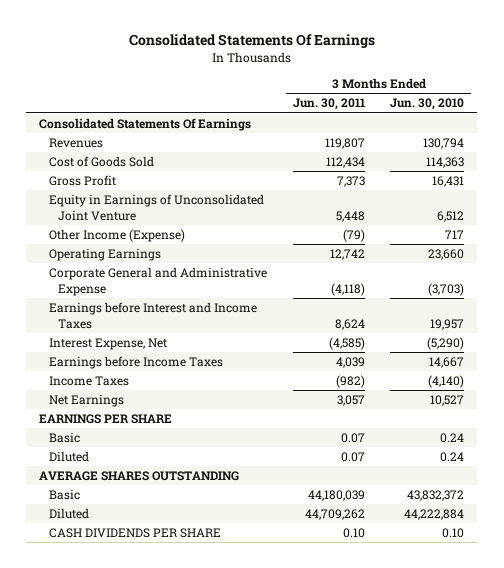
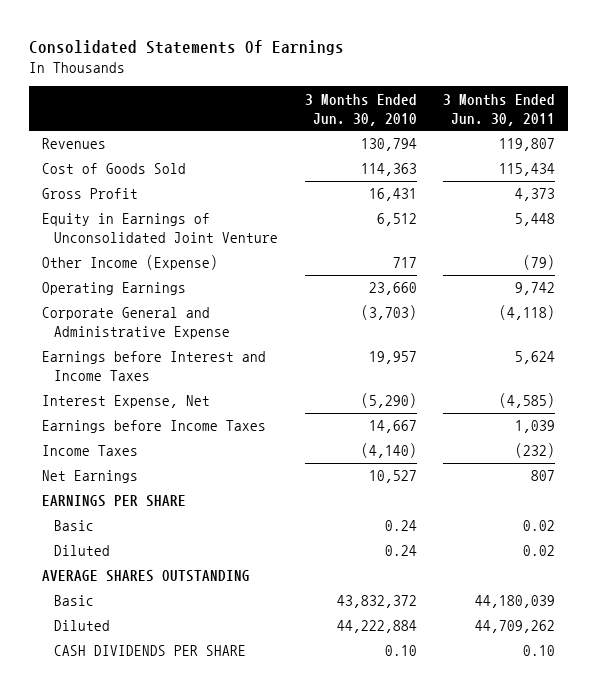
- | 3 Months Ended Jun. 30, 2011 | 3 Months Ended Jun. 30, 2010
+ | 3 Months Ended Jun. 30, 2010 | 3 Months Ended Jun. 30, 2011
- Consolidated Statements Of Earnings
- Cost of Goods Sold | 112,434 | 114,363
- Gross Profit | 7,373 | 16,431
+ Cost of Goods Sold | 114,363 | 115,434
+ Gross Profit | 16,431 | 4,373
- Operating Earnings | 12,742 | 23,660
+ Operating Earnings | 23,660 | 9,742
- Earnings before Interest and Income Taxes | 8,624 | 19,957
+ Earnings before Interest and Income Taxes | 19,957 | 5,624
- Earnings before Income Taxes | 4,039 | 14,667
- Income Taxes | (982) | (4,140)
- Net Earnings | 3,057 | 10,527
+ Earnings before Income Taxes | 14,667 | 1,039
+ Income Taxes | (4,140) | (232)
+ Net Earnings | 10,527 | 807
- Basic | 0.07 | 0.24
- Diluted | 0.07 | 0.24
+ Basic | 0.24 | 0.02
+ Diluted | 0.24 | 0.02

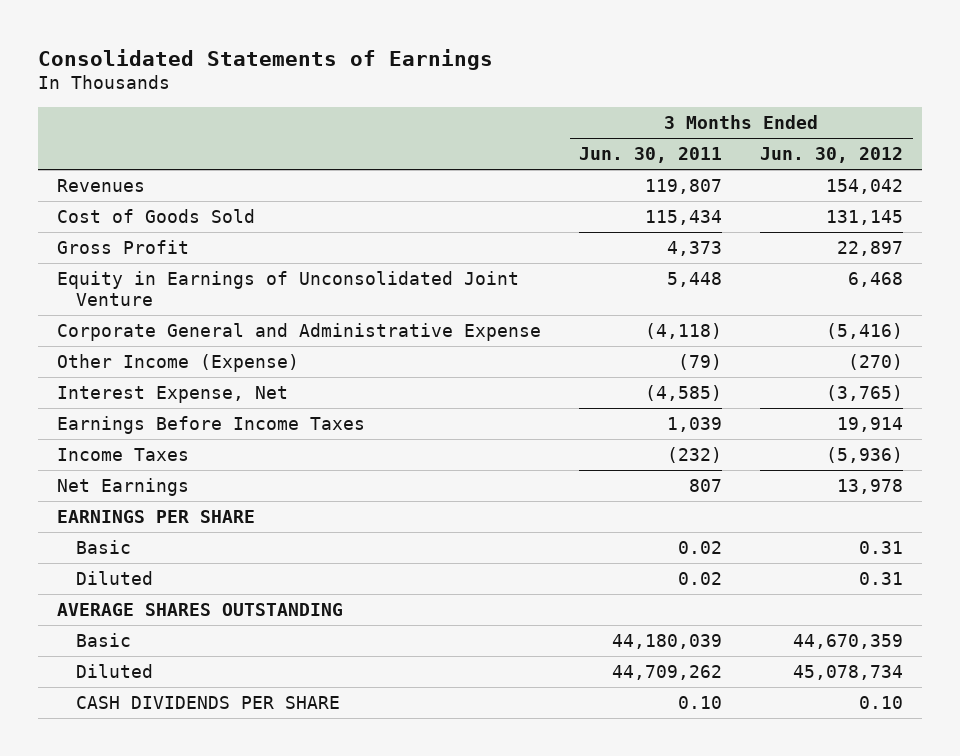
- Consolidated Statements Of Earnings
+ Consolidated Statements of Earnings
- | 3 Months Ended Jun. 30, 2010 | 3 Months Ended Jun. 30, 2011
+ | 3 Months Ended Jun. 30, 2011 | 3 Months Ended Jun. 30, 2012
- Operating Earnings | 23,660 | 9,742
- Earnings before Interest and Income Taxes | 19,957 | 5,624
moved down: Other Income (Expense) | (79) | (270)
- Earnings before Income Taxes | 14,667 | 1,039
+ Earnings Before Income Taxes | 1,039 | 19,914

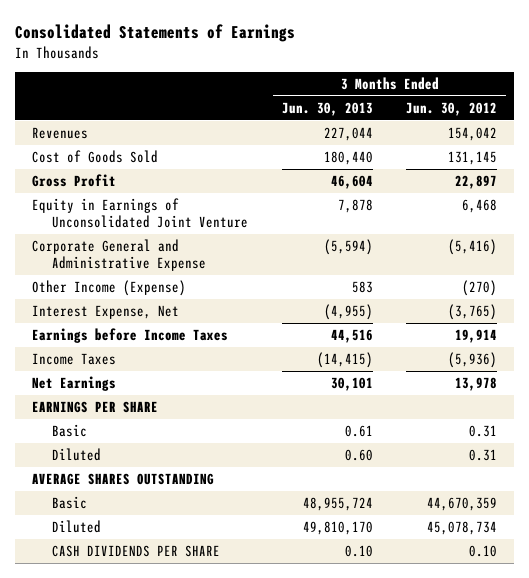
- | 3 Months Ended Jun. 30, 2011 | 3 Months Ended Jun. 30, 2012
+ | 3 Months Ended Jun. 30, 2013 | 3 Months Ended Jun. 30, 2012
- Earnings Before Income Taxes | 1,039 | 19,914
+ Earnings before Income Taxes | 44,516 | 19,914

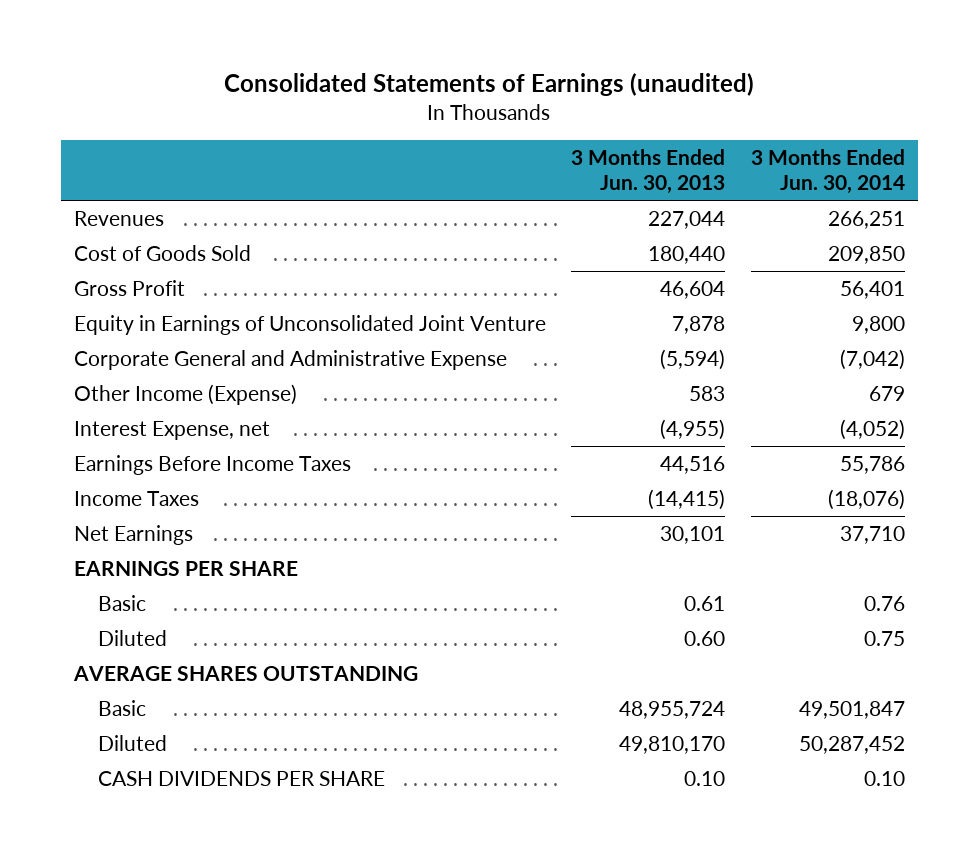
- Consolidated Statements of Earnings
+ Consolidated Statements of Earnings (unaudited)
- | 3 Months Ended Jun. 30, 2013 | 3 Months Ended Jun. 30, 2012
+ | 3 Months Ended Jun. 30, 2013 | 3 Months Ended Jun. 30, 2014
- Interest Expense, Net | (4,955) | (3,765)
- Earnings before Income Taxes | 44,516 | 19,914
+ Interest Expense, net | (4,955) | (4,052)
+ Earnings Before Income Taxes | 44,516 | 55,786

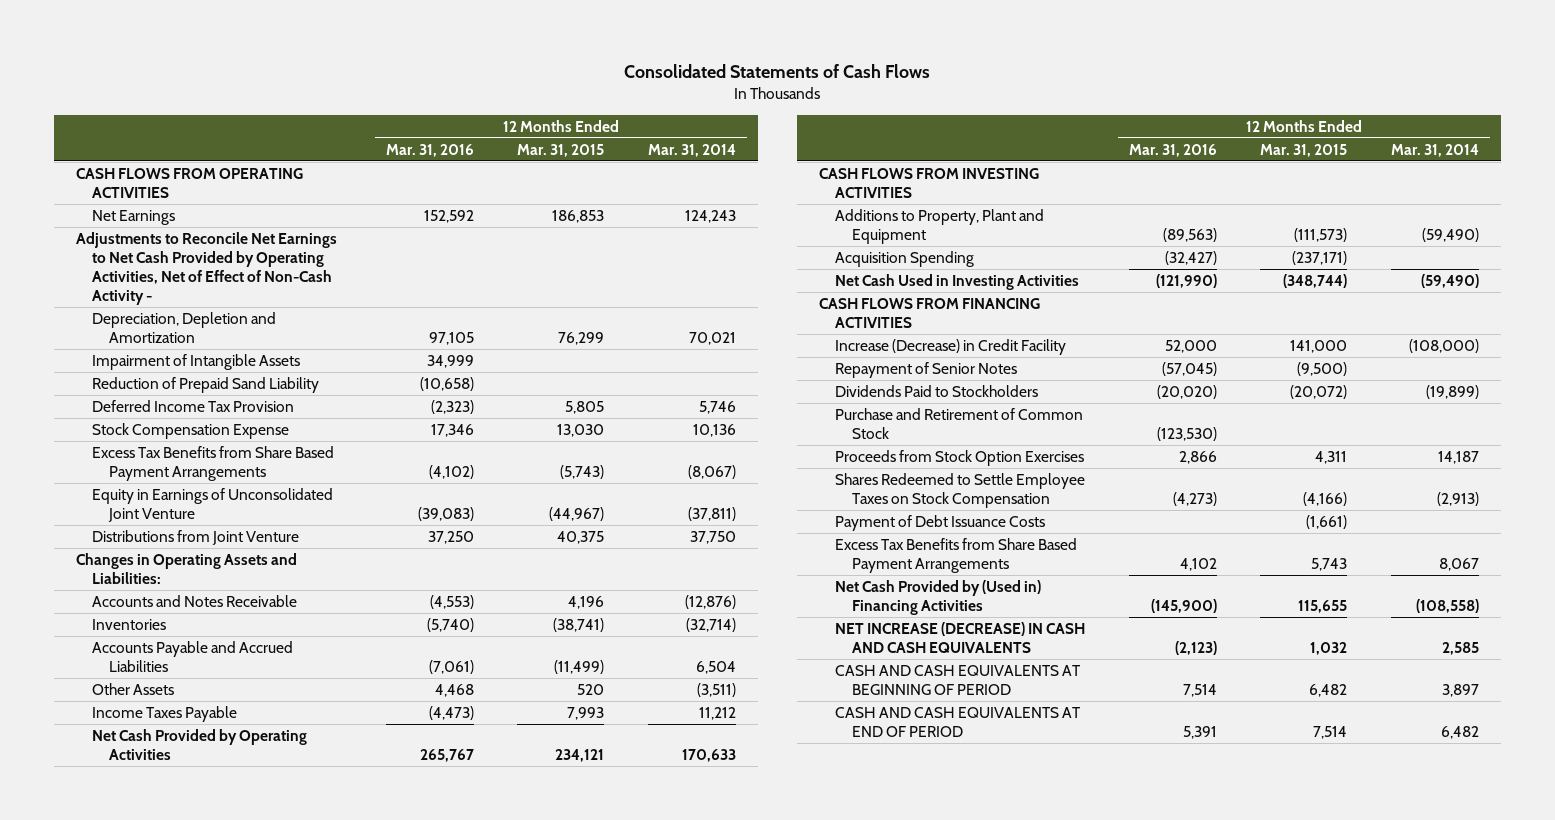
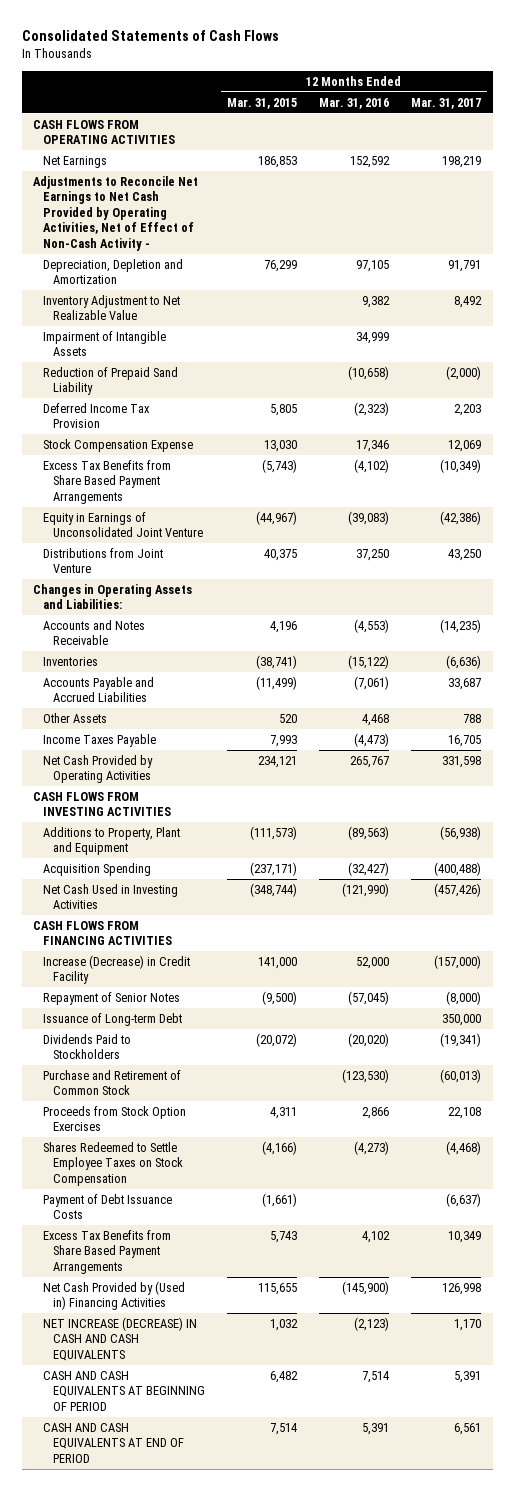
- | 12 Months Ended Mar. 31, 2016 | 12 Months Ended Mar. 31, 2015 | 12 Months Ended Mar. 31, 2014
+ | 12 Months Ended Mar. 31, 2015 | 12 Months Ended Mar. 31, 2016 | 12 Months Ended Mar. 31, 2017
+ Inventory Adjustment to Net Realizable Value | | 9,382 | 8,492
- Inventories | (5,740) | (38,741) | (32,714)
+ Inventories | (38,741) | (15,122) | (6,636)
+ Issuance of Long-term Debt | | | 350,000

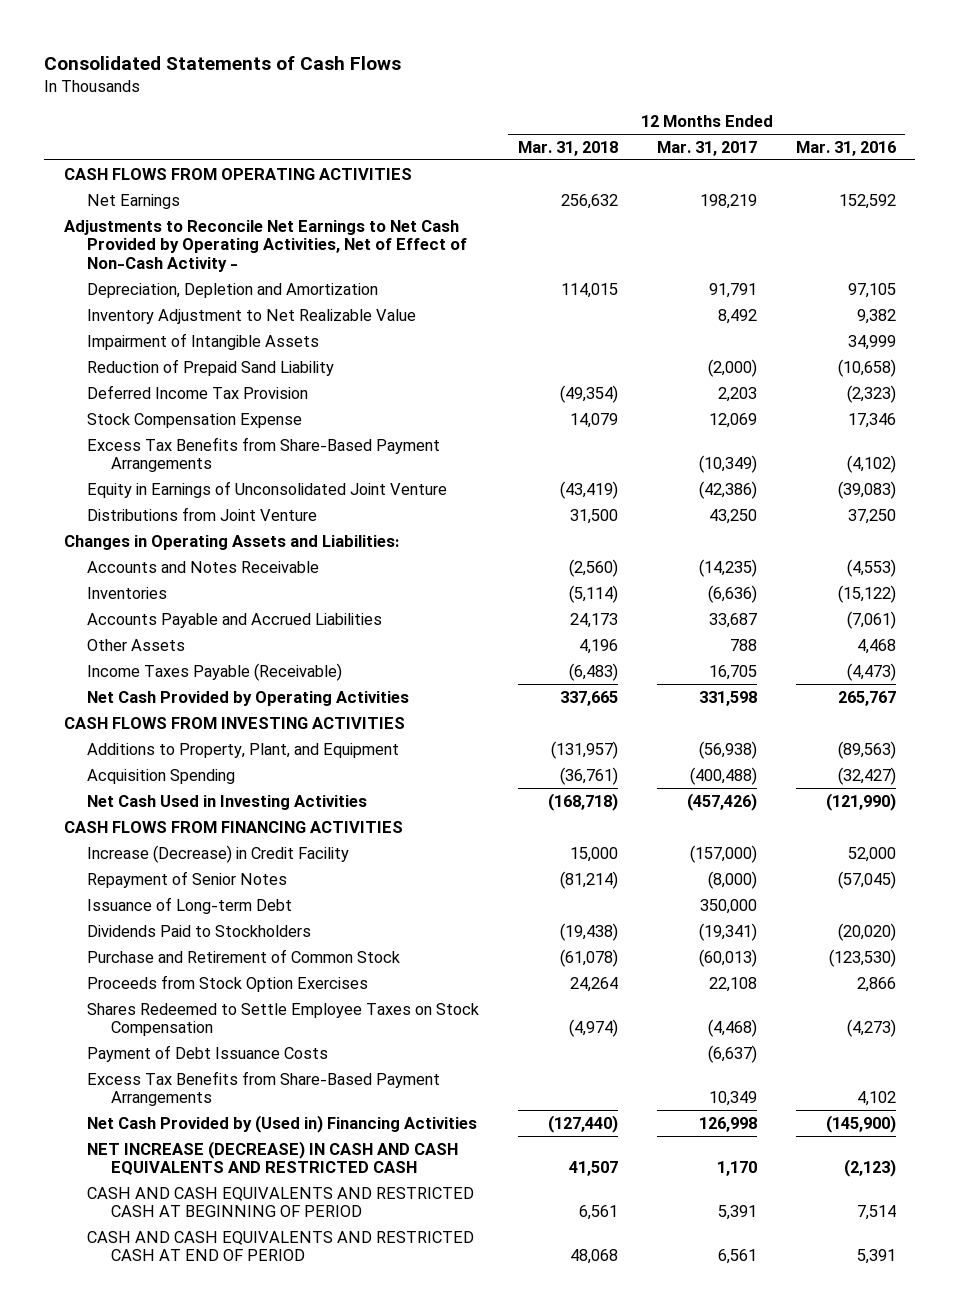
- | 12 Months Ended Mar. 31, 2015 | 12 Months Ended Mar. 31, 2016 | 12 Months Ended Mar. 31, 2017
+ | 12 Months Ended Mar. 31, 2018 | 12 Months Ended Mar. 31, 2017 | 12 Months Ended Mar. 31, 2016
- Excess Tax Benefits from Share Based Payment Arrangements | (5,743) | (4,102) | (10,349)
+ Excess Tax Benefits from Share-Based Payment Arrangements | | (10,349) | (4,102)
- Income Taxes Payable | 7,993 | (4,473) | 16,705
+ Income Taxes Payable (Receivable) | (6,483) | 16,705 | (4,473)
- Additions to Property, Plant and Equipment | (111,573) | (89,563) | (56,938)
+ Additions to Property, Plant, and Equipment | (131,957) | (56,938) | (89,563)
- Excess Tax Benefits from Share Based Payment Arrangements | 5,743 | 4,102 | 10,349
+ Excess Tax Benefits from Share-Based Payment Arrangements | | 10,349 | 4,102
- NET INCREASE (DECREASE) IN CASH AND CASH EQUIVALENTS | 1,032 | (2,123) | 1,170
- CASH AND CASH EQUIVALENTS AT BEGINNING OF PERIOD | 6,482 | 7,514 | 5,391
- CASH AND CASH EQUIVALENTS AT END OF PERIOD | 7,514 | 5,391 | 6,561
+ NET INCREASE (DECREASE) IN CASH AND CASH EQUIVALENTS AND RESTRICTED CASH | 41,507 | 1,170 | (2,123)
+ CASH AND CASH EQUIVALENTS AND RESTRICTED CASH AT BEGINNING OF PERIOD | 6,561 | 5,391 | 7,514
+ CASH AND CASH EQUIVALENTS AND RESTRICTED CASH AT END OF PERIOD | 48,068 | 6,561 | 5,391

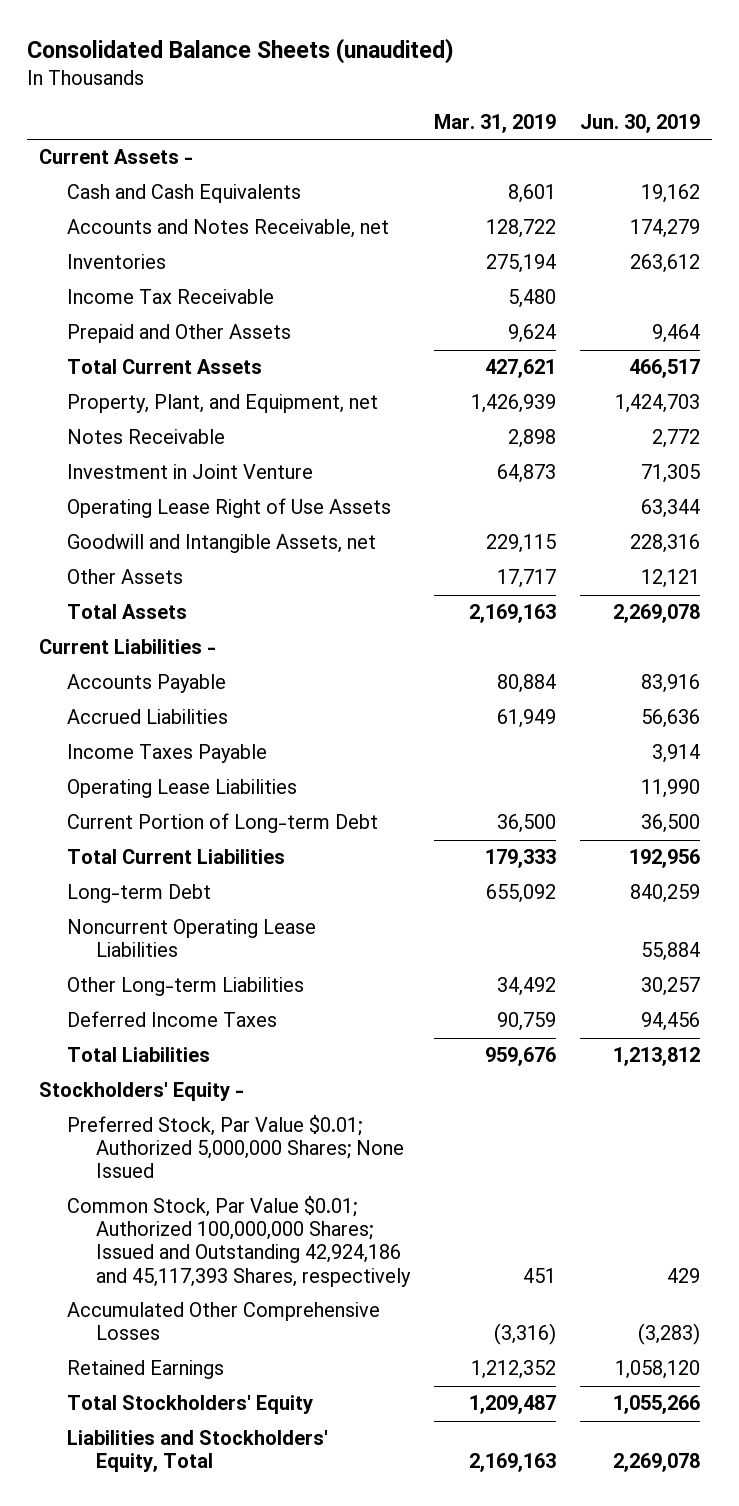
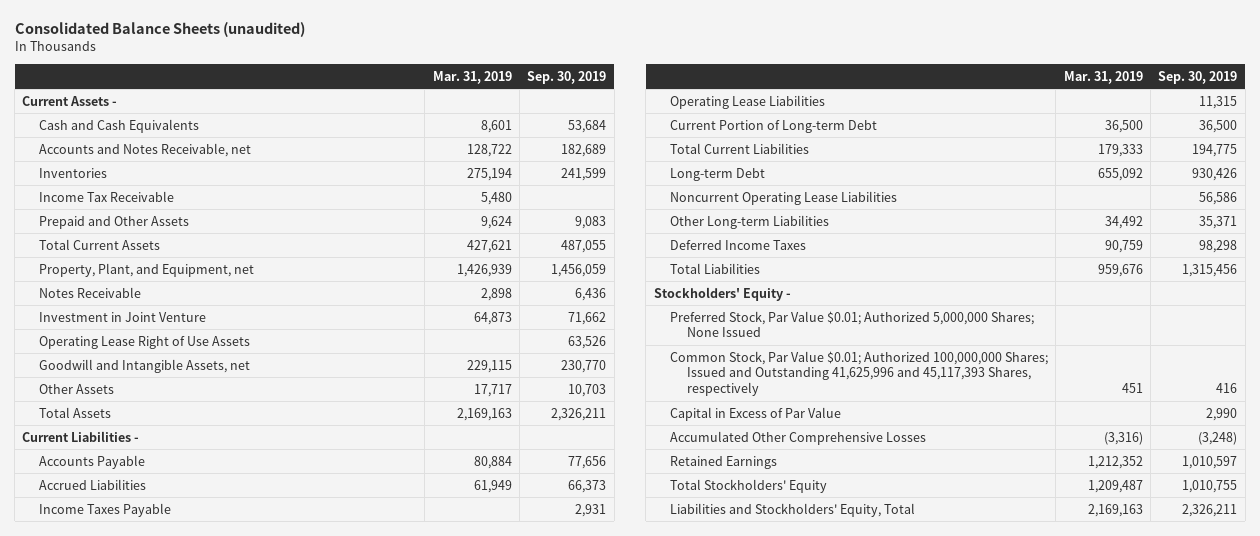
- | Mar. 31, 2019 | Jun. 30, 2019
+ | Mar. 31, 2019 | Sep. 30, 2019
- Common Stock, Par Value $0.01; Authorized 100,000,000 Shares; Issued and Outstanding 42,924,186 and 45,117,393 Shares, respectively | 451 | 429
+ Common Stock, Par Value $0.01; Authorized 100,000,000 Shares; Issued and Outstanding 41,625,996 and 45,117,393 Shares, respectively | 451 | 416
+ Capital in Excess of Par Value | | 2,990

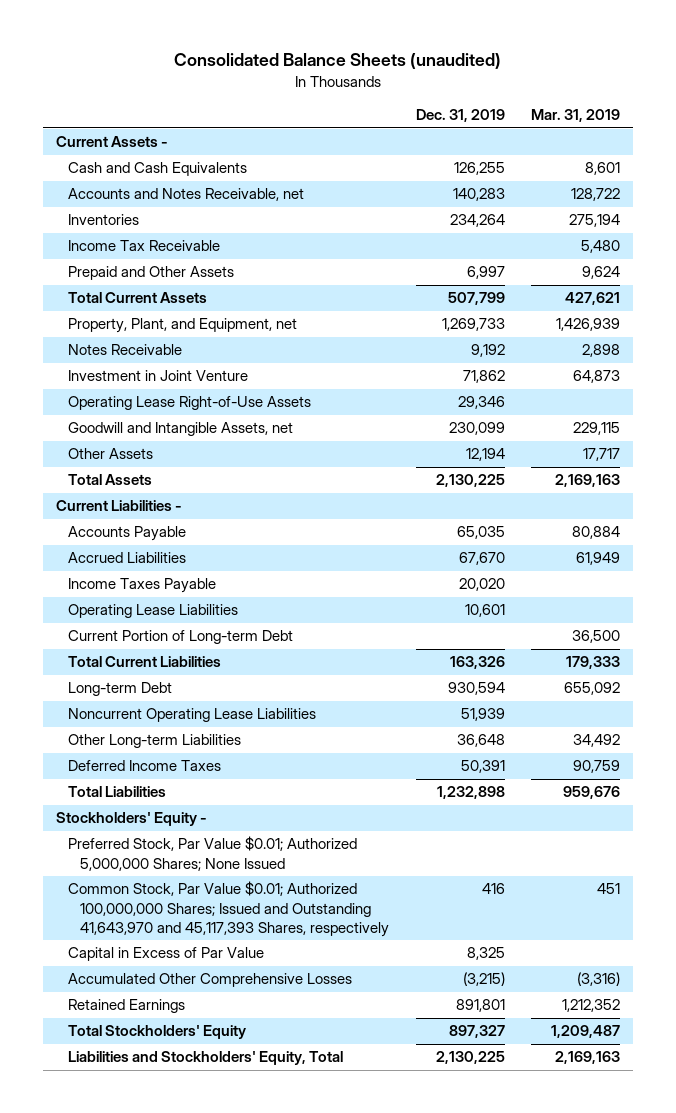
- | Mar. 31, 2019 | Sep. 30, 2019
+ | Dec. 31, 2019 | Mar. 31, 2019
- Operating Lease Right of Use Assets | | 63,526
+ Operating Lease Right-of-Use Assets | 29,346 |
- Common Stock, Par Value $0.01; Authorized 100,000,000 Shares; Issued and Outstanding 41,625,996 and 45,117,393 Shares, respectively | 451 | 416
+ Common Stock, Par Value $0.01; Authorized 100,000,000 Shares; Issued and Outstanding 41,643,970 and 45,117,393 Shares, respectively | 416 | 451

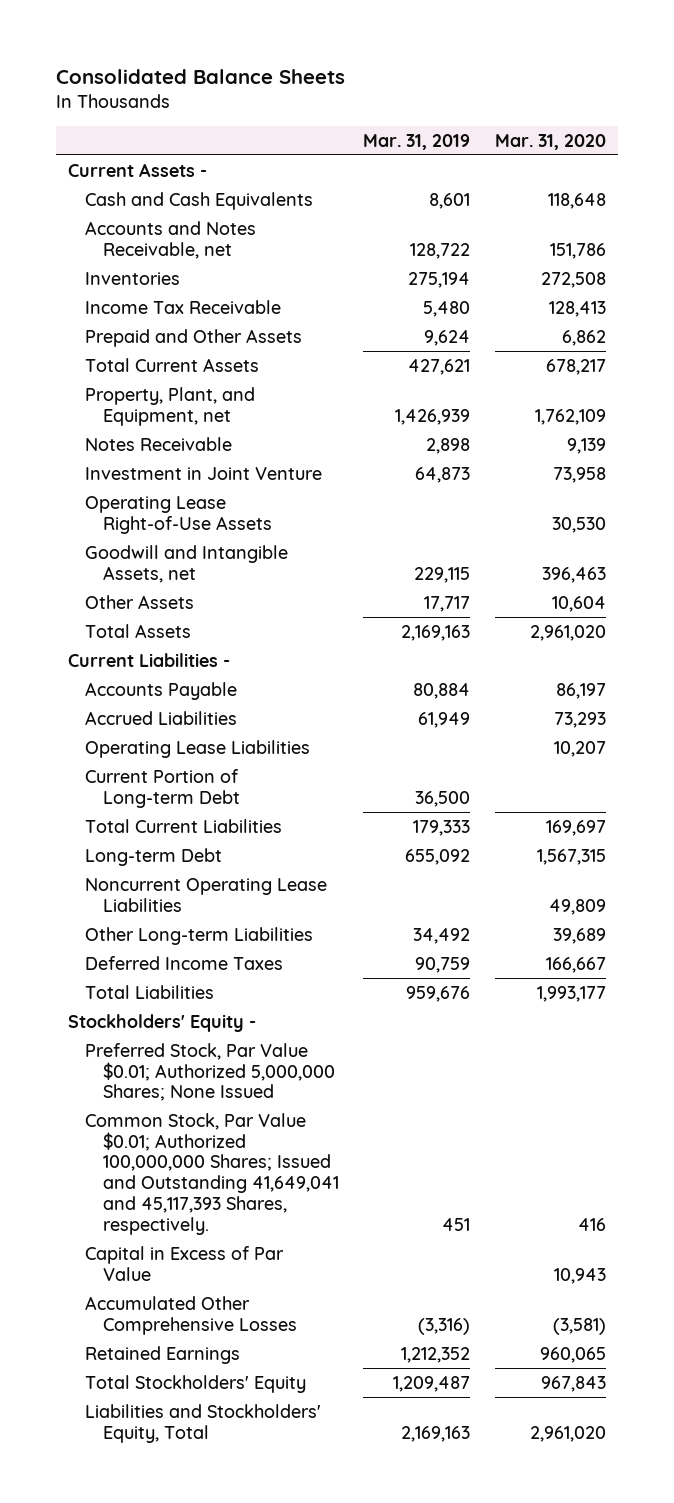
- Consolidated Balance Sheets (unaudited)
+ Consolidated Balance Sheets
- | Dec. 31, 2019 | Mar. 31, 2019
+ | Mar. 31, 2019 | Mar. 31, 2020
- Income Taxes Payable | 20,020 |
- Common Stock, Par Value $0.01; Authorized 100,000,000 Shares; Issued and Outstanding 41,643,970 and 45,117,393 Shares, respectively | 416 | 451
+ Common Stock, Par Value $0.01; Authorized 100,000,000 Shares; Issued and Outstanding 41,649,041 and 45,117,393 Shares, respectively. | 451 | 416

